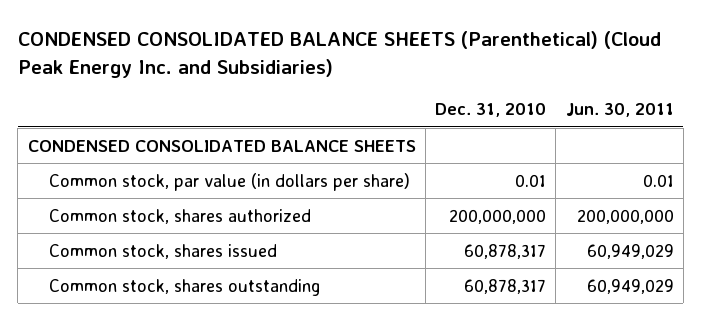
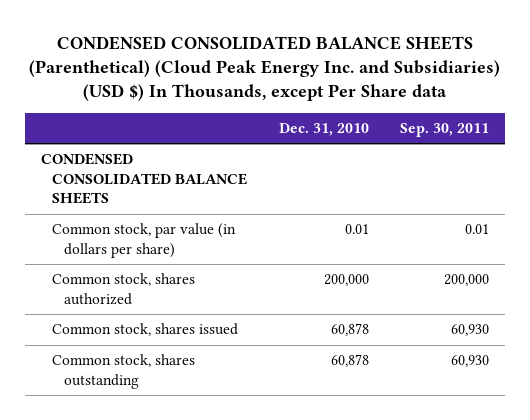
- CONDENSED CONSOLIDATED BALANCE SHEETS (Parenthetical) (Cloud Peak Energy Inc. and Subsidiaries)
+ CONDENSED CONSOLIDATED BALANCE SHEETS (Parenthetical) (Cloud Peak Energy Inc. and Subsidiaries) (USD $) In Thousands, except Per Share data
- | Dec. 31, 2010 | Jun. 30, 2011
+ | Dec. 31, 2010 | Sep. 30, 2011
- Common stock, shares authorized | 200,000,000 | 200,000,000
- Common stock, shares issued | 60,878,317 | 60,949,029
- Common stock, shares outstanding | 60,878,317 | 60,949,029
+ Common stock, shares authorized | 200,000 | 200,000
+ Common stock, shares issued | 60,878 | 60,930
+ Common stock, shares outstanding | 60,878 | 60,930

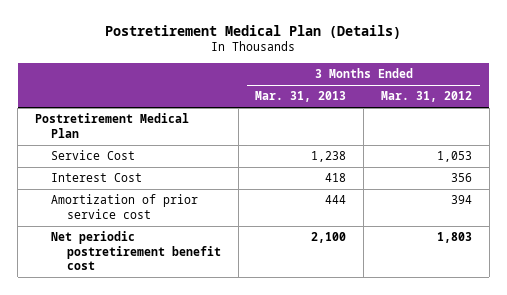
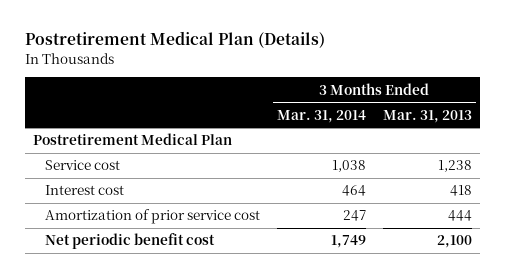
- | 3 Months Ended Mar. 31, 2013 | 3 Months Ended Mar. 31, 2012
+ | 3 Months Ended Mar. 31, 2014 | 3 Months Ended Mar. 31, 2013
- Service Cost | 1,238 | 1,053
- Interest Cost | 418 | 356
+ Service cost | 1,038 | 1,238
+ Interest cost | 464 | 418
- Net periodic postretirement benefit cost | 2,100 | 1,803
+ Net periodic benefit cost | 1,749 | 2,100

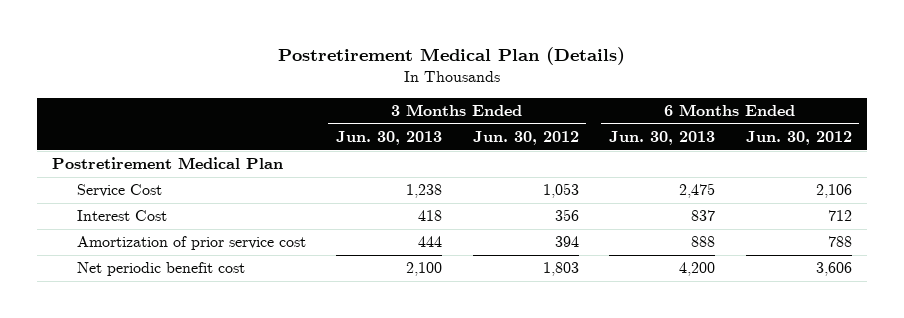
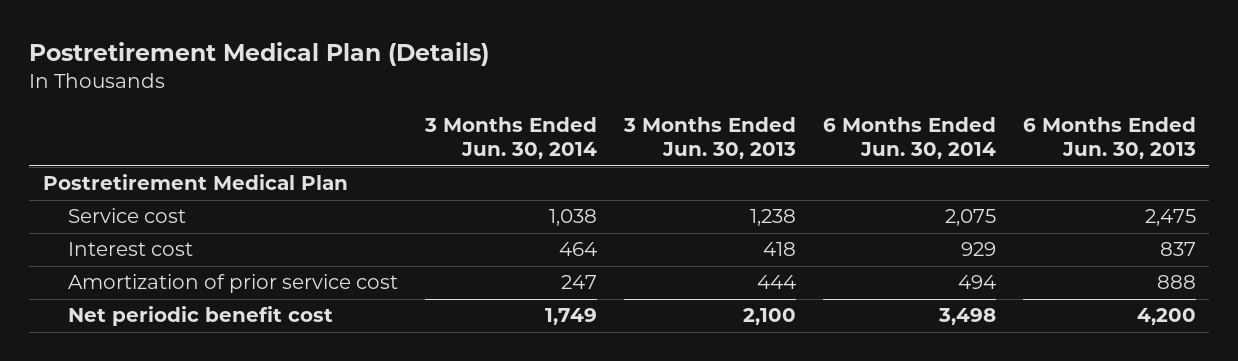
- | 3 Months Ended Jun. 30, 2013 | 3 Months Ended Jun. 30, 2012 | 6 Months Ended Jun. 30, 2013 | 6 Months Ended Jun. 30, 2012
+ | 3 Months Ended Jun. 30, 2014 | 3 Months Ended Jun. 30, 2013 | 6 Months Ended Jun. 30, 2014 | 6 Months Ended Jun. 30, 2013
- Service Cost | 1,238 | 1,053 | 2,475 | 2,106
- Interest Cost | 418 | 356 | 837 | 712
+ Service cost | 1,038 | 1,238 | 2,075 | 2,475
+ Interest cost | 464 | 418 | 929 | 837

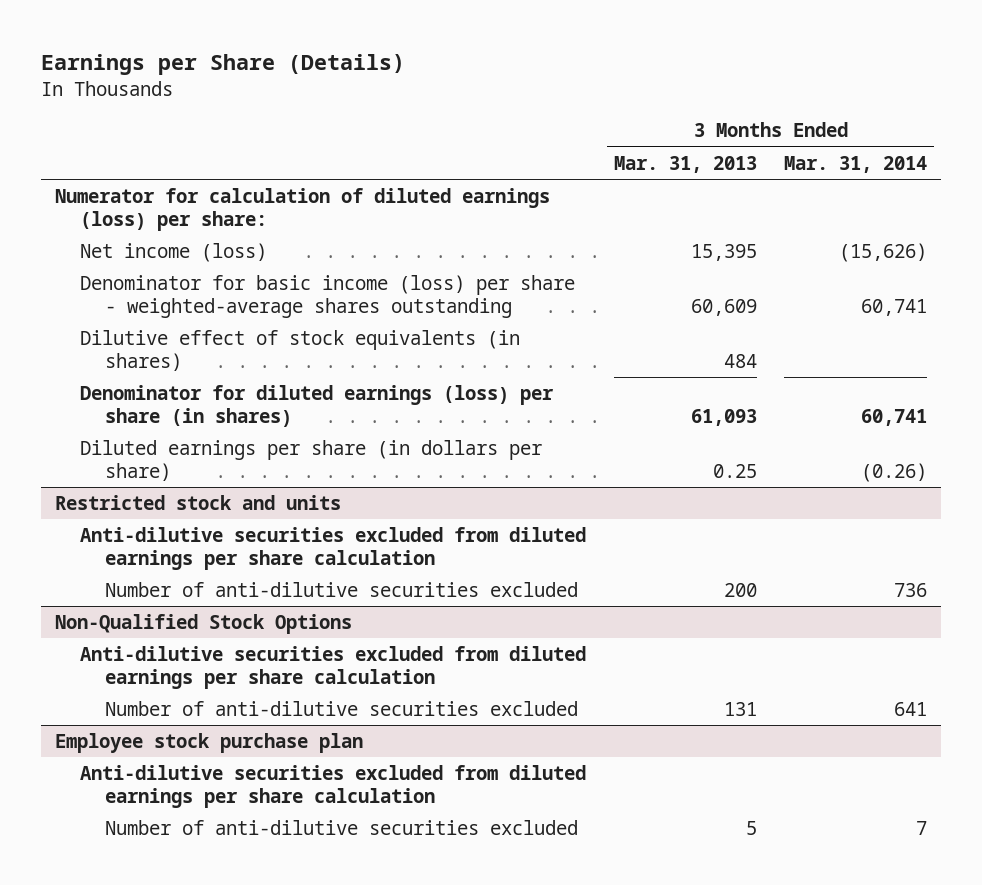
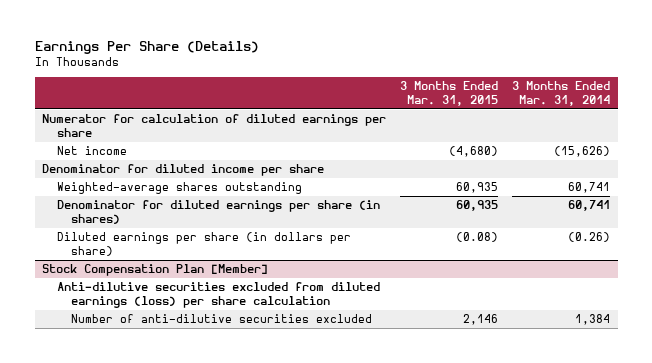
- Earnings per Share (Details)
+ Earnings Per Share (Details)
- | 3 Months Ended Mar. 31, 2013 | 3 Months Ended Mar. 31, 2014
+ | 3 Months Ended Mar. 31, 2015 | 3 Months Ended Mar. 31, 2014
- Numerator for calculation of diluted earnings (loss) per share:
- Net income (loss) | 15,395 | (15,626)
- Denominator for basic income (loss) per share - weighted-average shares outstanding | 60,609 | 60,741
- Dilutive effect of stock equivalents (in shares) | 484 |
- Denominator for diluted earnings (loss) per share (in shares) | 61,093 | 60,741
+ Numerator for calculation of diluted earnings per share
+ Net income | (4,680) | (15,626)
+ Denominator for diluted income per share
+ Weighted-average shares outstanding | 60,935 | 60,741
+ Denominator for diluted earnings per share (in shares) | 60,935 | 60,741
- Restricted stock and units
- Anti-dilutive securities excluded from diluted earnings per share calculation
- Number of anti-dilutive securities excluded | 200 | 736
- Non-Qualified Stock Options
- Anti-dilutive securities excluded from diluted earnings per share calculation
- Number of anti-dilutive securities excluded | 131 | 641
- Employee stock purchase plan
- Anti-dilutive securities excluded from diluted earnings per share calculation
- Number of anti-dilutive securities excluded | 5 | 7
+ Stock Compensation Plan [Member]
+ Anti-dilutive securities excluded from diluted earnings (loss) per share calculation
+ Number of anti-dilutive securities excluded | 2,146 | 1,384

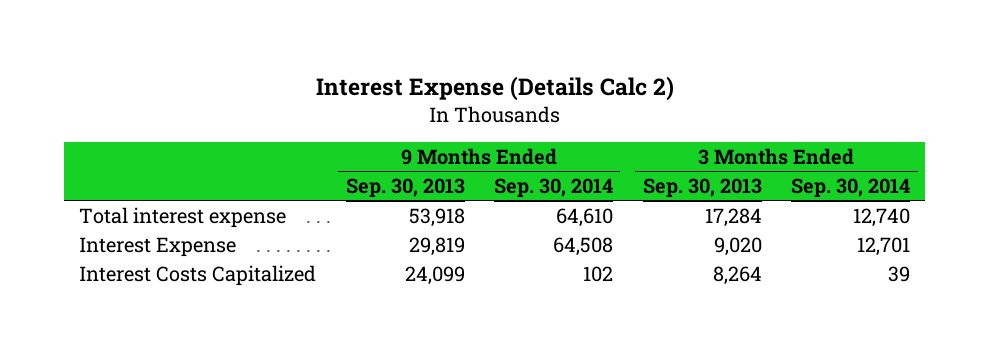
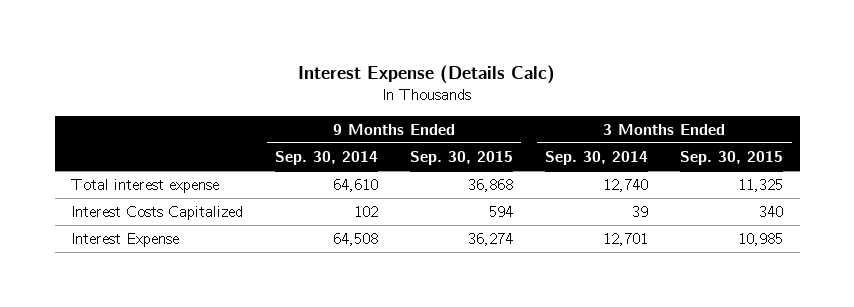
- Interest Expense (Details Calc 2)
+ Interest Expense (Details Calc)
- | 9 Months Ended Sep. 30, 2013 | 9 Months Ended Sep. 30, 2014 | 3 Months Ended Sep. 30, 2013 | 3 Months Ended Sep. 30, 2014
+ | 9 Months Ended Sep. 30, 2014 | 9 Months Ended Sep. 30, 2015 | 3 Months Ended Sep. 30, 2014 | 3 Months Ended Sep. 30, 2015
moved down: Interest Expense | 64,508 | 36,274 | 12,701 | 10,985

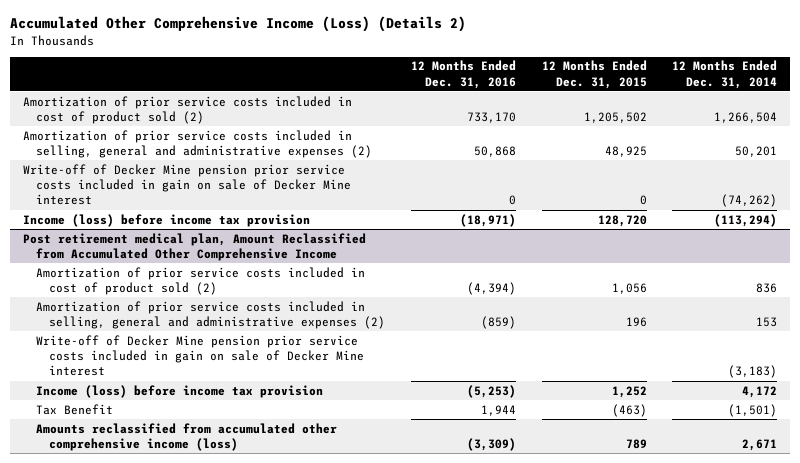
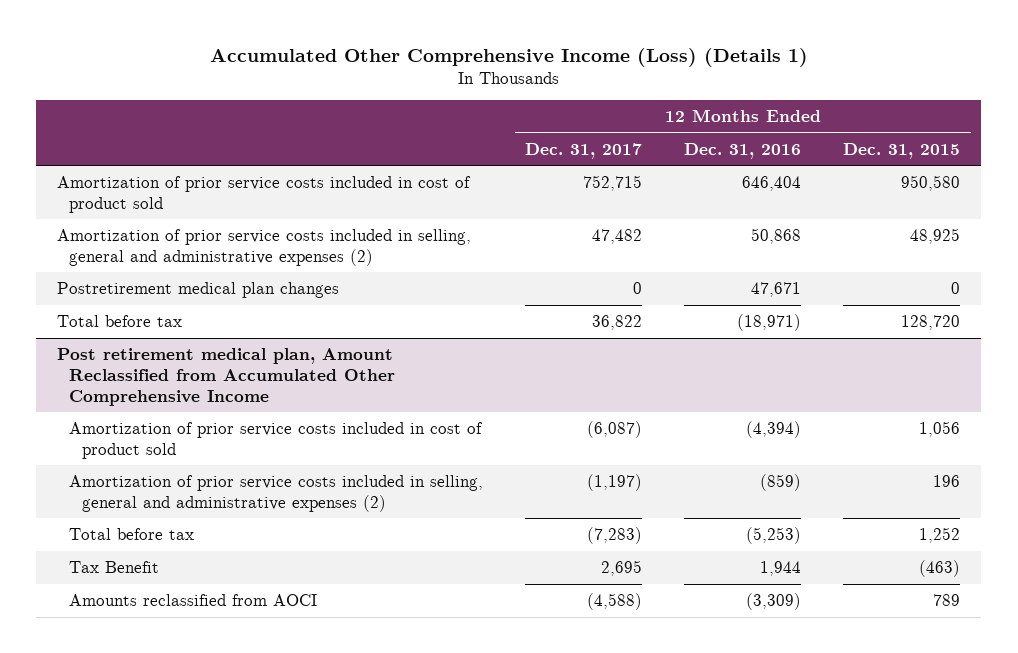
- Accumulated Other Comprehensive Income (Loss) (Details 2)
+ Accumulated Other Comprehensive Income (Loss) (Details 1)
- | 12 Months Ended Dec. 31, 2016 | 12 Months Ended Dec. 31, 2015 | 12 Months Ended Dec. 31, 2014
+ | 12 Months Ended Dec. 31, 2017 | 12 Months Ended Dec. 31, 2016 | 12 Months Ended Dec. 31, 2015
- Amortization of prior service costs included in cost of product sold (2) | 733,170 | 1,205,502 | 1,266,504
+ Amortization of prior service costs included in cost of product sold | 752,715 | 646,404 | 950,580
- Write-off of Decker Mine pension prior service costs included in gain on sale of Decker Mine interest | 0 | 0 | (74,262)
- Income (loss) before income tax provision | (18,971) | 128,720 | (113,294)
+ Postretirement medical plan changes | 0 | 47,671 | 0
+ Total before tax | 36,822 | (18,971) | 128,720
@ Post retirement medical plan, Amount Reclassified from Accumulated Other Comprehensive Income
- Amortization of prior service costs included in cost of product sold (2) | (4,394) | 1,056 | 836
+ Amortization of prior service costs included in cost of product sold | (6,087) | (4,394) | 1,056
- Write-off of Decker Mine pension prior service costs included in gain on sale of Decker Mine interest | | | (3,183)
- Income (loss) before income tax provision | (5,253) | 1,252 | 4,172
+ Total before tax | (7,283) | (5,253) | 1,252
- Amounts reclassified from accumulated other comprehensive income (loss) | (3,309) | 789 | 2,671
+ Amounts reclassified from AOCI | (4,588) | (3,309) | 789

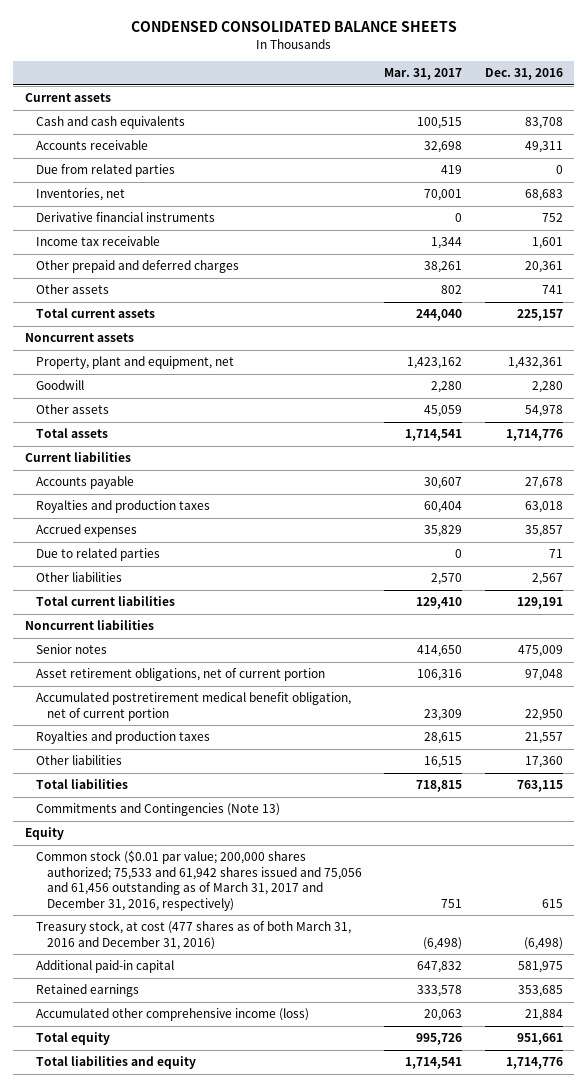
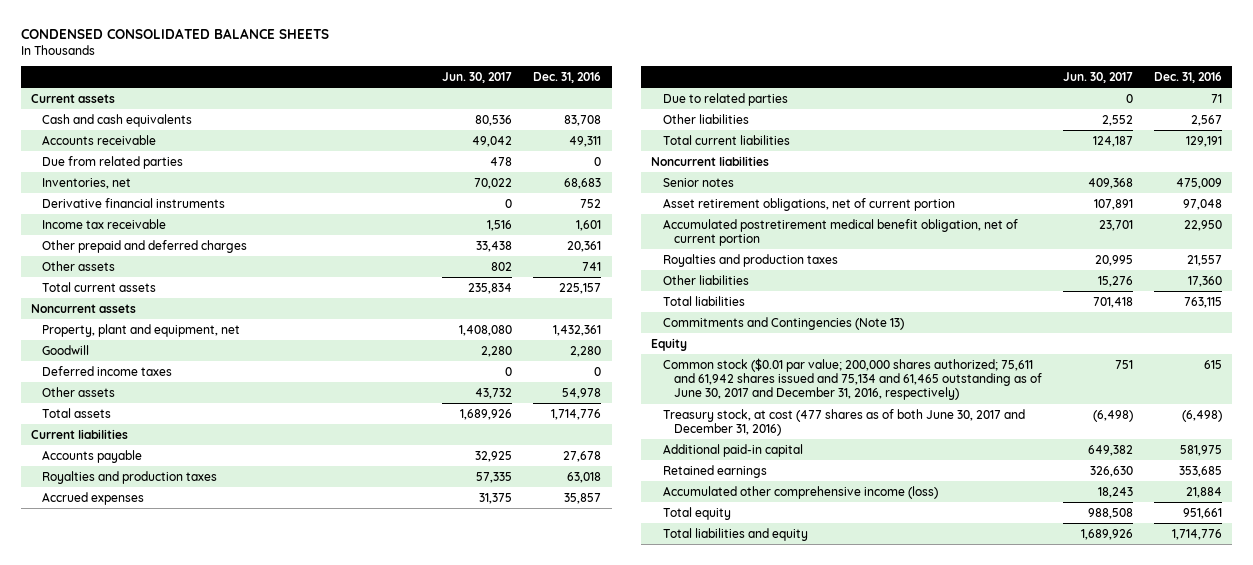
- | Mar. 31, 2017 | Dec. 31, 2016
+ | Jun. 30, 2017 | Dec. 31, 2016
+ Deferred income taxes | 0 | 0
- Common stock ($0.01 par value; 200,000 shares authorized; 75,533 and 61,942 shares issued and 75,056 and 61,456 outstanding as of March 31, 2017 and December 31, 2016, respectively) | 751 | 615
- Treasury stock, at cost (477 shares as of both March 31, 2016 and December 31, 2016) | (6,498) | (6,498)
+ Common stock ($0.01 par value; 200,000 shares authorized; 75,611 and 61,942 shares issued and 75,134 and 61,465 outstanding as of June 30, 2017 and December 31, 2016, respectively) | 751 | 615
+ Treasury stock, at cost (477 shares as of both June 30, 2017 and December 31, 2016) | (6,498) | (6,498)

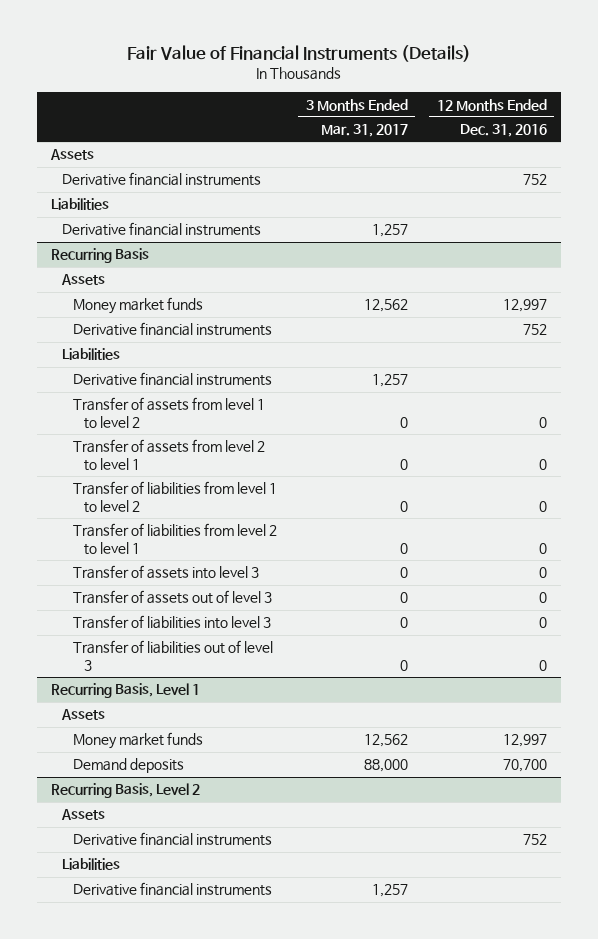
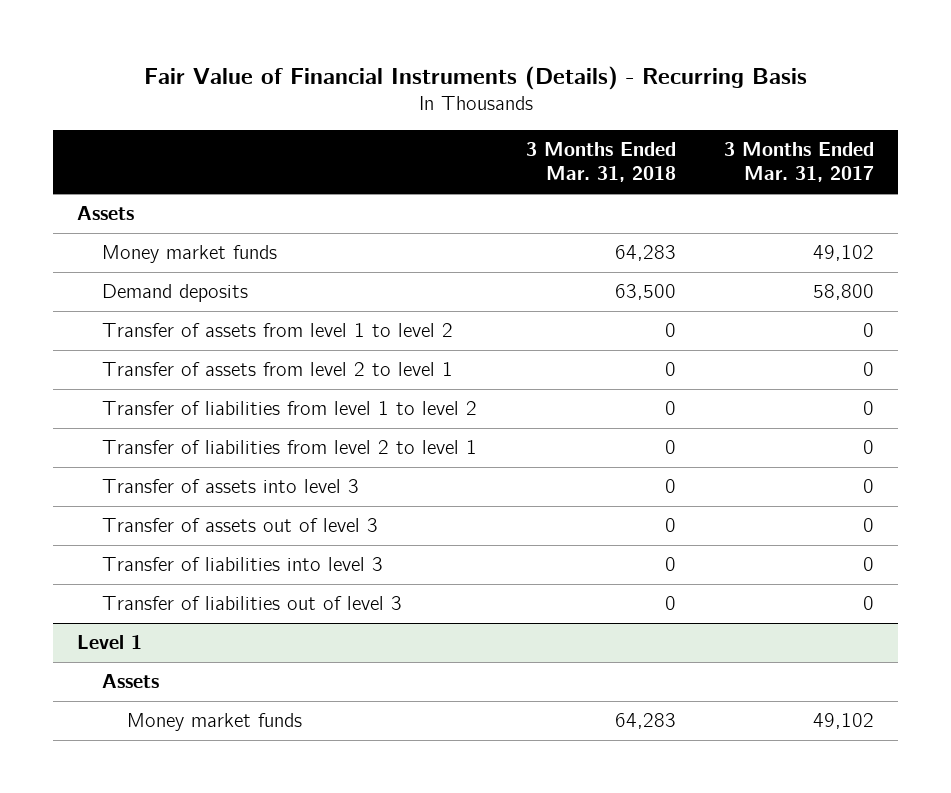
- Fair Value of Financial Instruments (Details)
+ Fair Value of Financial Instruments (Details) - Recurring Basis
- | 3 Months Ended Mar. 31, 2017 | 12 Months Ended Dec. 31, 2016
+ | 3 Months Ended Mar. 31, 2018 | 3 Months Ended Mar. 31, 2017
- Derivative financial instruments | | 752
- Liabilities
- Derivative financial instruments | 1,257 |
- Recurring Basis
- Assets
- Money market funds | 12,562 | 12,997
- Derivative financial instruments | | 752
- Liabilities
- Derivative financial instruments | 1,257 |
+ Money market funds | 64,283 | 49,102
+ Demand deposits | 63,500 | 58,800
- Recurring Basis, Level 1
- Assets
- Money market funds | 12,562 | 12,997
- Demand deposits | 88,000 | 70,700
- Recurring Basis, Level 2
+ Level 1
- Derivative financial instruments | | 752
- Liabilities
- Derivative financial instruments | 1,257 |
+ Money market funds | 64,283 | 49,102

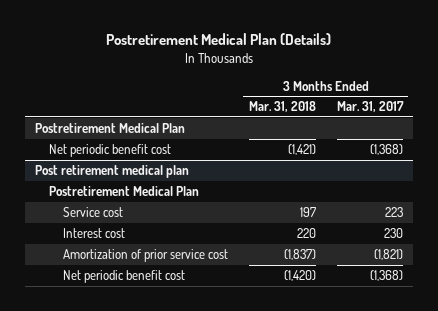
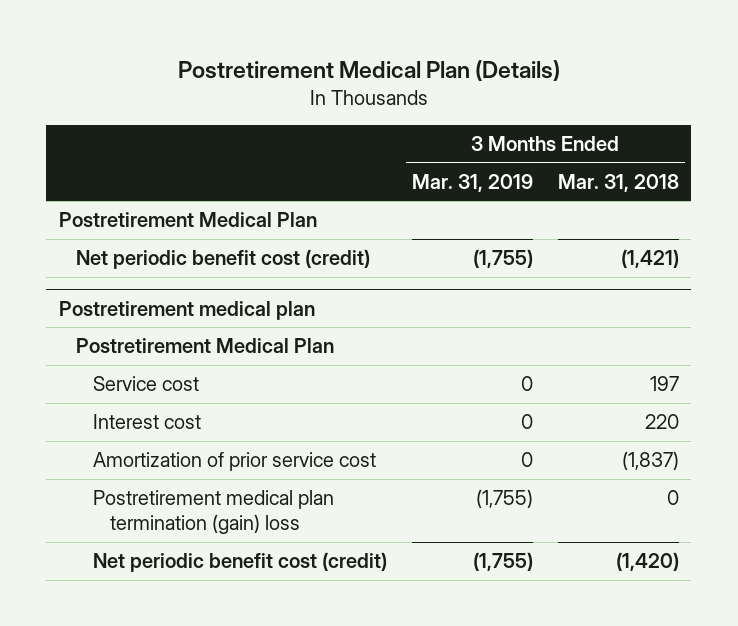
- | 3 Months Ended Mar. 31, 2018 | 3 Months Ended Mar. 31, 2017
+ | 3 Months Ended Mar. 31, 2019 | 3 Months Ended Mar. 31, 2018
- Net periodic benefit cost | (1,421) | (1,368)
- Post retirement medical plan
+ Net periodic benefit cost (credit) | (1,755) | (1,421)
+ Postretirement medical plan
- Net periodic benefit cost | (1,420) | (1,368)
+ Postretirement medical plan termination (gain) loss | (1,755) | 0
+ Net periodic benefit cost (credit) | (1,755) | (1,420)

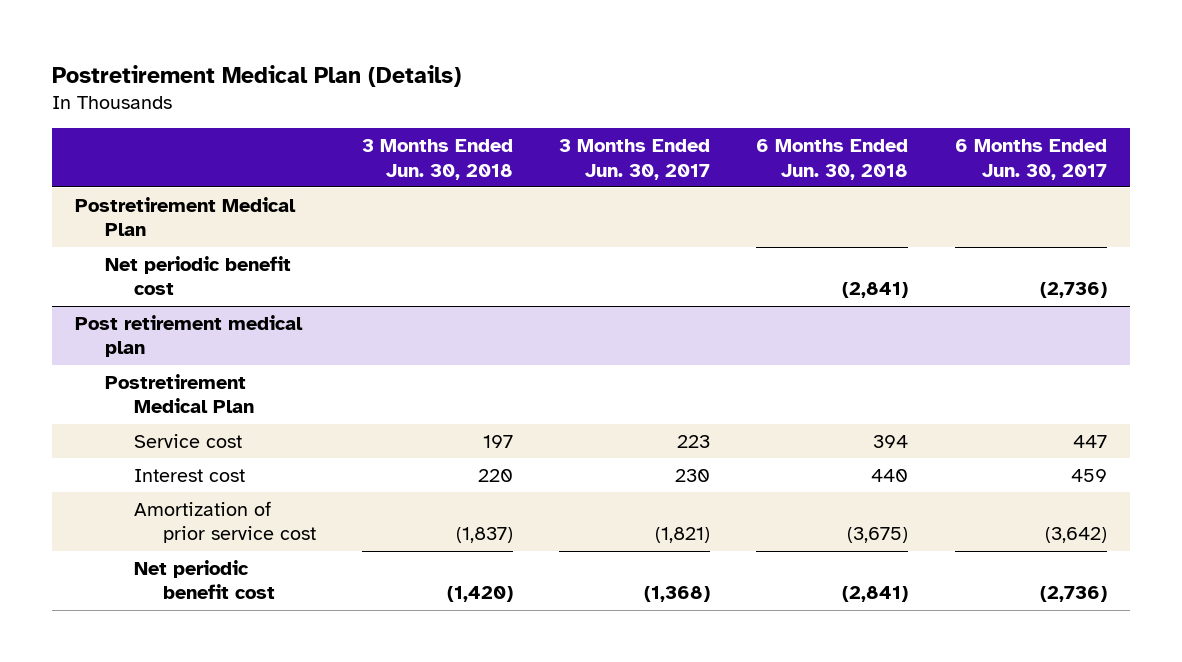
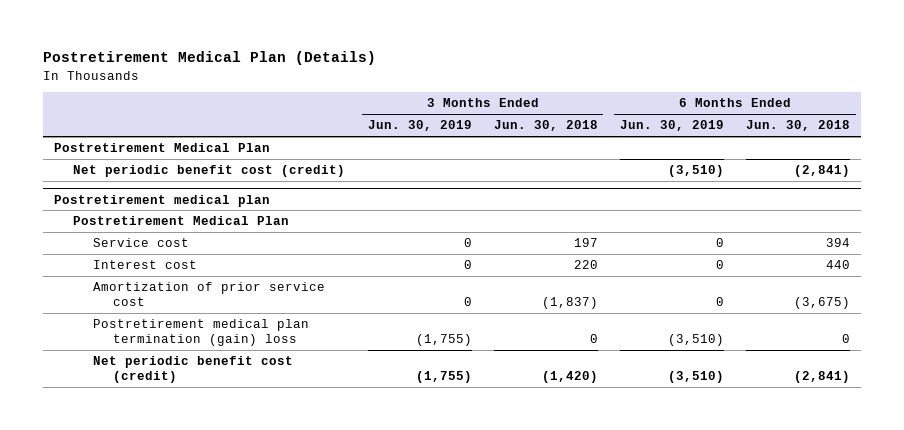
- | 3 Months Ended Jun. 30, 2018 | 3 Months Ended Jun. 30, 2017 | 6 Months Ended Jun. 30, 2018 | 6 Months Ended Jun. 30, 2017
+ | 3 Months Ended Jun. 30, 2019 | 3 Months Ended Jun. 30, 2018 | 6 Months Ended Jun. 30, 2019 | 6 Months Ended Jun. 30, 2018
- Net periodic benefit cost | | | (2,841) | (2,736)
- Post retirement medical plan
+ Net periodic benefit cost (credit) | | | (3,510) | (2,841)
+ Postretirement medical plan
- Net periodic benefit cost | (1,420) | (1,368) | (2,841) | (2,736)
+ Postretirement medical plan termination (gain) loss | (1,755) | 0 | (3,510) | 0
+ Net periodic benefit cost (credit) | (1,755) | (1,420) | (3,510) | (2,841)

